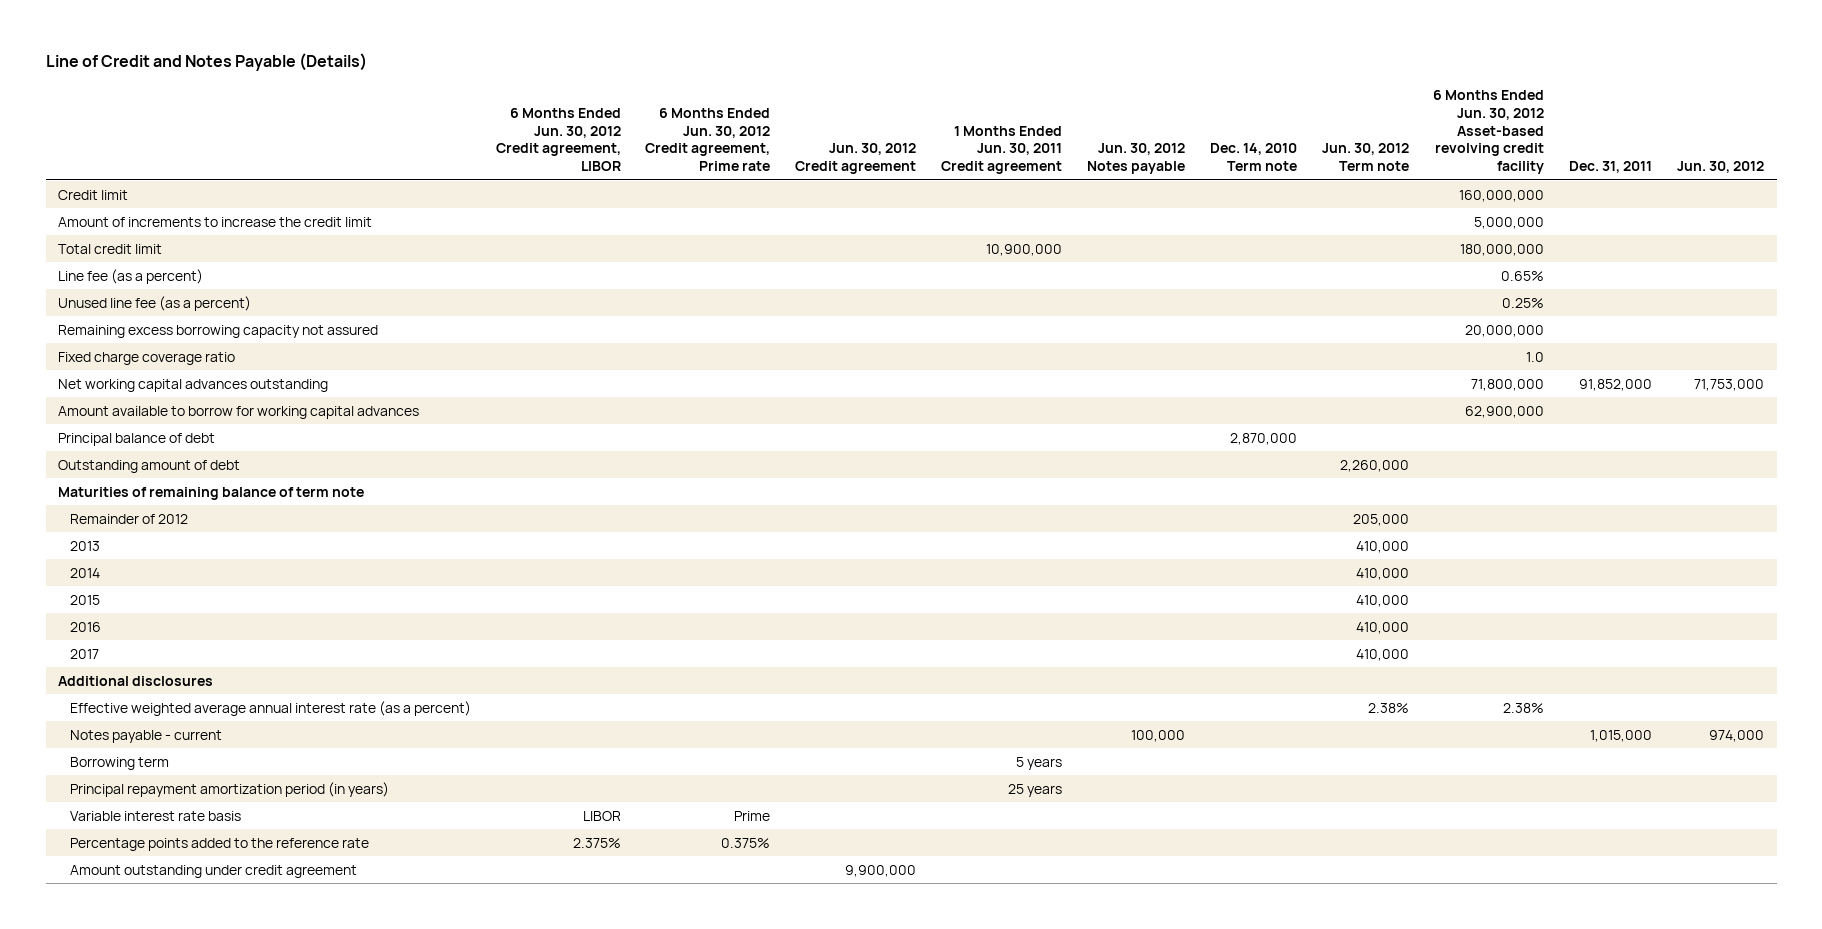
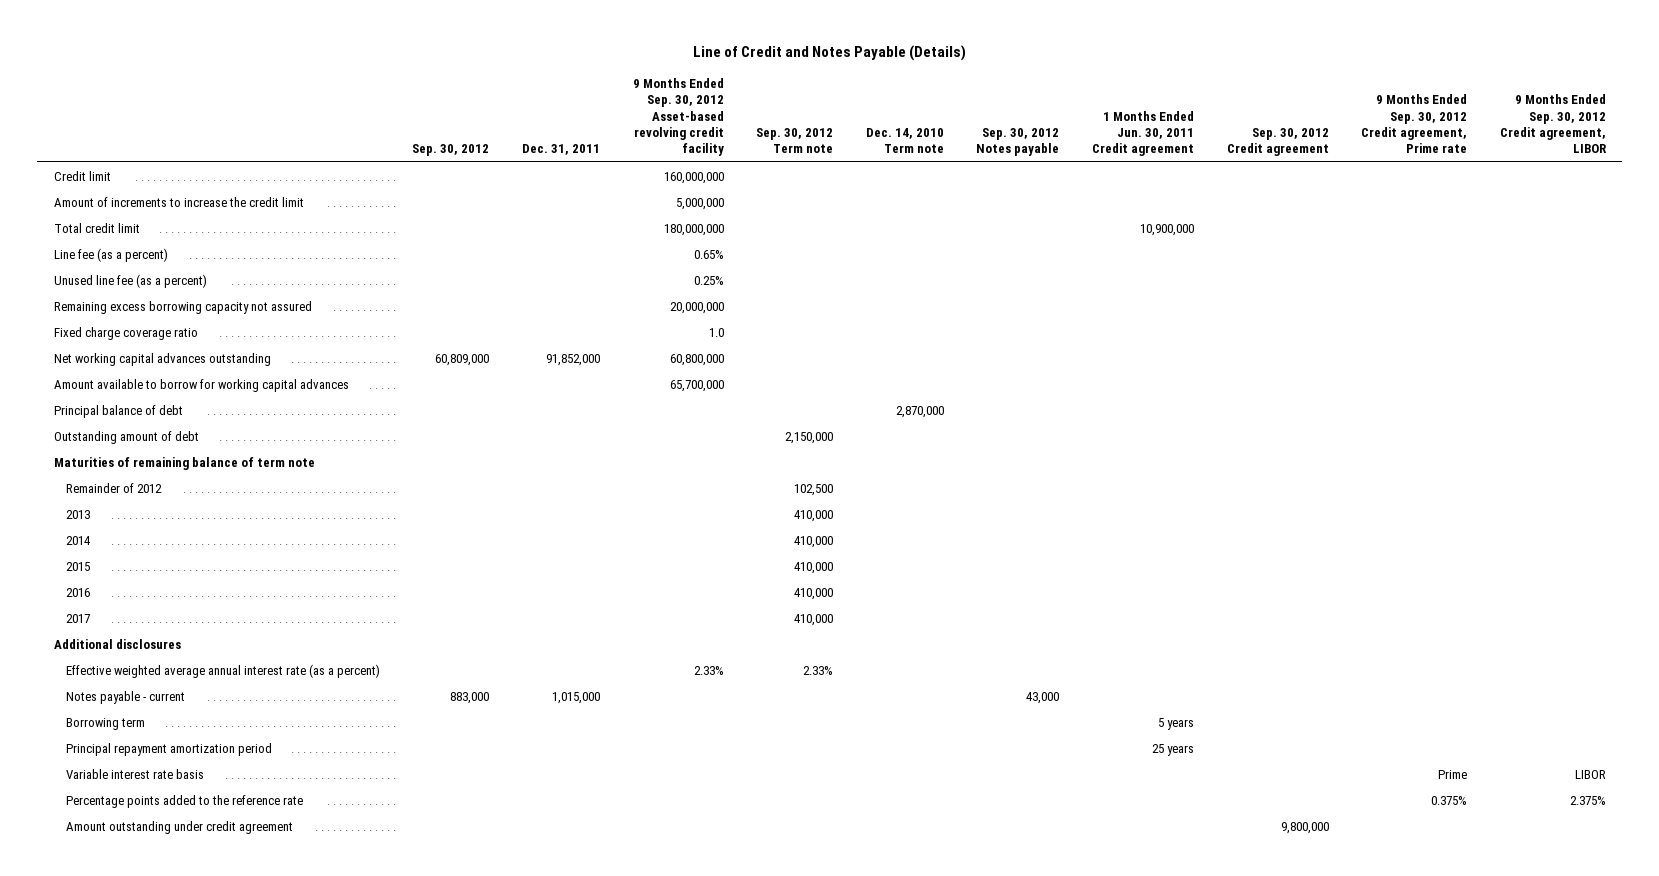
- | 6 Months Ended Jun. 30, 2012 Credit agreement, LIBOR | 6 Months Ended Jun. 30, 2012 Credit agreement, Prime rate | Jun. 30, 2012 Credit agreement | 1 Months Ended Jun. 30, 2011 Credit agreement | Jun. 30, 2012 Notes payable | Dec. 14, 2010 Term note | Jun. 30, 2012 Term note | 6 Months Ended Jun. 30, 2012 Asset-based revolving credit facility | Dec. 31, 2011 | Jun. 30, 2012
+ | Sep. 30, 2012 | Dec. 31, 2011 | 9 Months Ended Sep. 30, 2012 Asset-based revolving credit facility | Sep. 30, 2012 Term note | Dec. 14, 2010 Term note | Sep. 30, 2012 Notes payable | 1 Months Ended Jun. 30, 2011 Credit agreement | Sep. 30, 2012 Credit agreement | 9 Months Ended Sep. 30, 2012 Credit agreement, Prime rate | 9 Months Ended Sep. 30, 2012 Credit agreement, LIBOR
- Principal repayment amortization period (in years) | | | | 25 years | | | | | |
+ Principal repayment amortization period | | | | | | | 25 years | | |

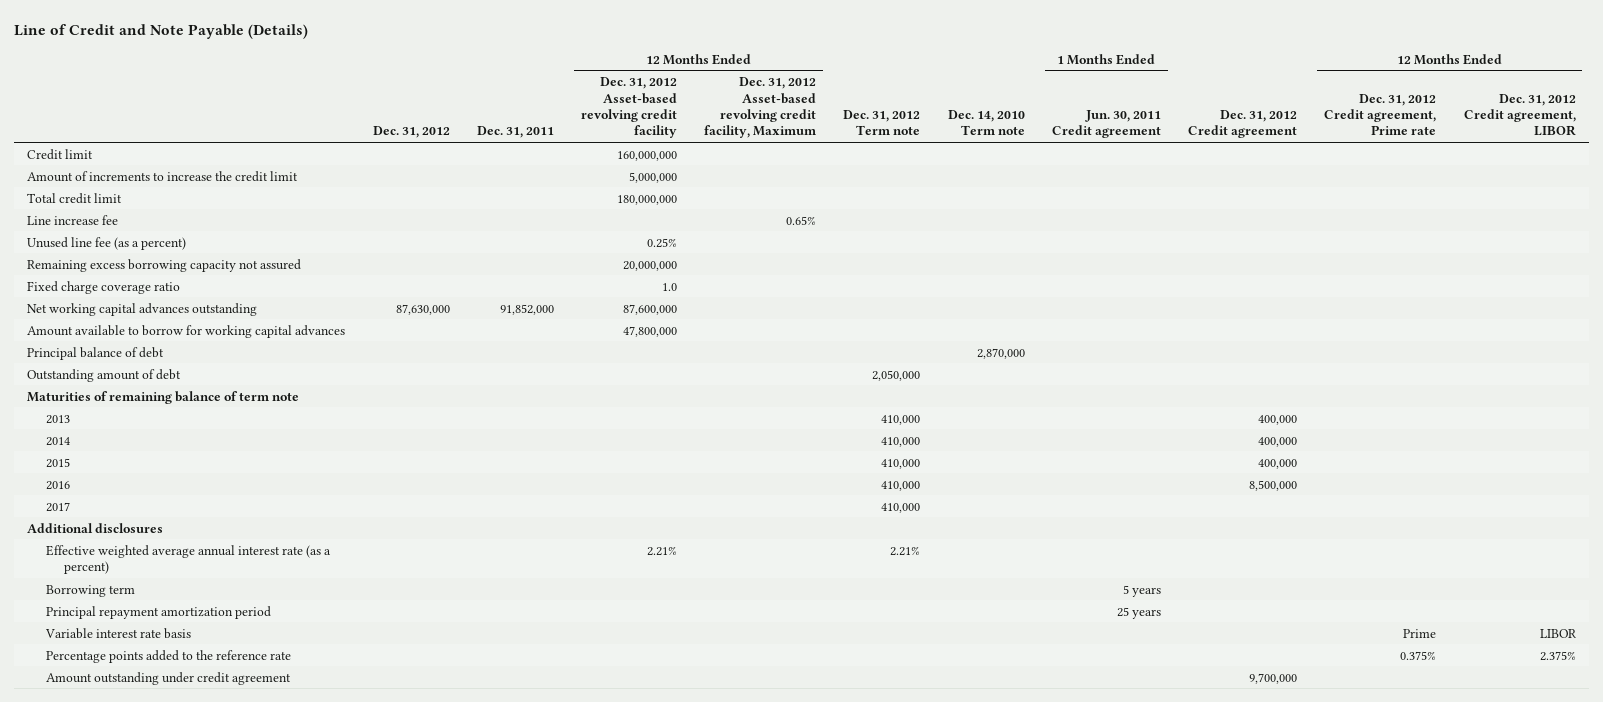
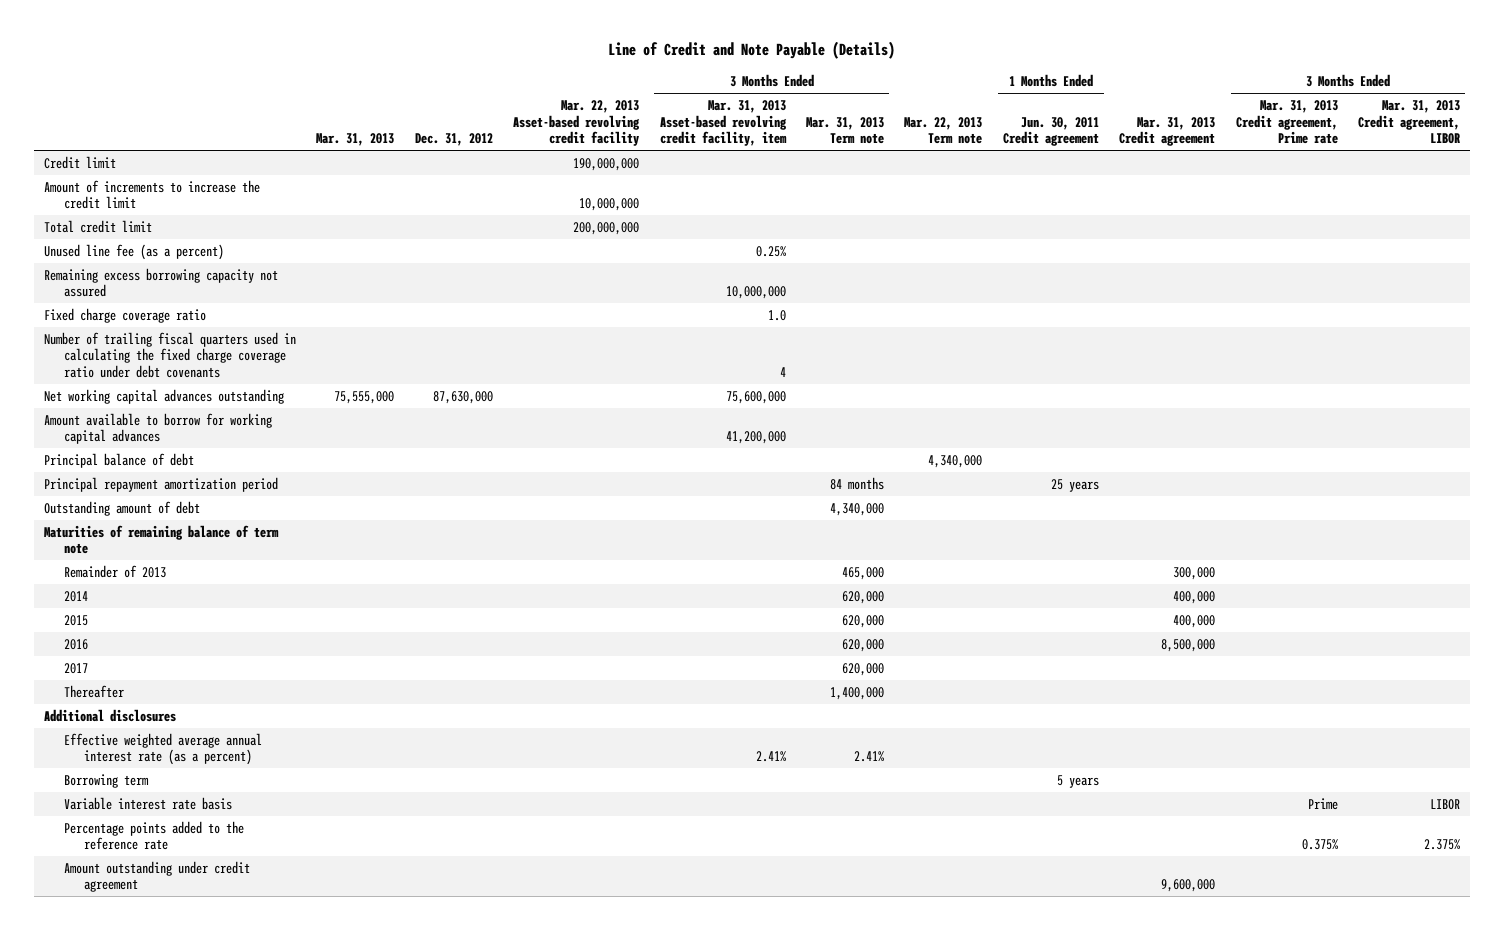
- | Dec. 31, 2012 | Dec. 31, 2011 | 12 Months Ended Dec. 31, 2012 Asset-based revolving credit facility | 12 Months Ended Dec. 31, 2012 Asset-based revolving credit facility, Maximum | Dec. 31, 2012 Term note | Dec. 14, 2010 Term note | 1 Months Ended Jun. 30, 2011 Credit agreement | Dec. 31, 2012 Credit agreement | 12 Months Ended Dec. 31, 2012 Credit agreement, Prime rate | 12 Months Ended Dec. 31, 2012 Credit agreement, LIBOR
+ | Mar. 31, 2013 | Dec. 31, 2012 | Mar. 22, 2013 Asset-based revolving credit facility | 3 Months Ended Mar. 31, 2013 Asset-based revolving credit facility, item | 3 Months Ended Mar. 31, 2013 Term note | Mar. 22, 2013 Term note | 1 Months Ended Jun. 30, 2011 Credit agreement | Mar. 31, 2013 Credit agreement | 3 Months Ended Mar. 31, 2013 Credit agreement, Prime rate | 3 Months Ended Mar. 31, 2013 Credit agreement, LIBOR
- Line increase fee | | | | 0.65% | | | | | |
+ Number of trailing fiscal quarters used in calculating the fixed charge coverage ratio under debt covenants | | | | 4 | | | | | |
moved up: Principal repayment amortization period | | | | | 84 months | | 25 years | | |
- 2013 | | | | | 410,000 | | | 400,000 | |
+ Remainder of 2013 | | | | | 465,000 | | | 300,000 | |
+ Thereafter | | | | | 1,400,000 | | | | |

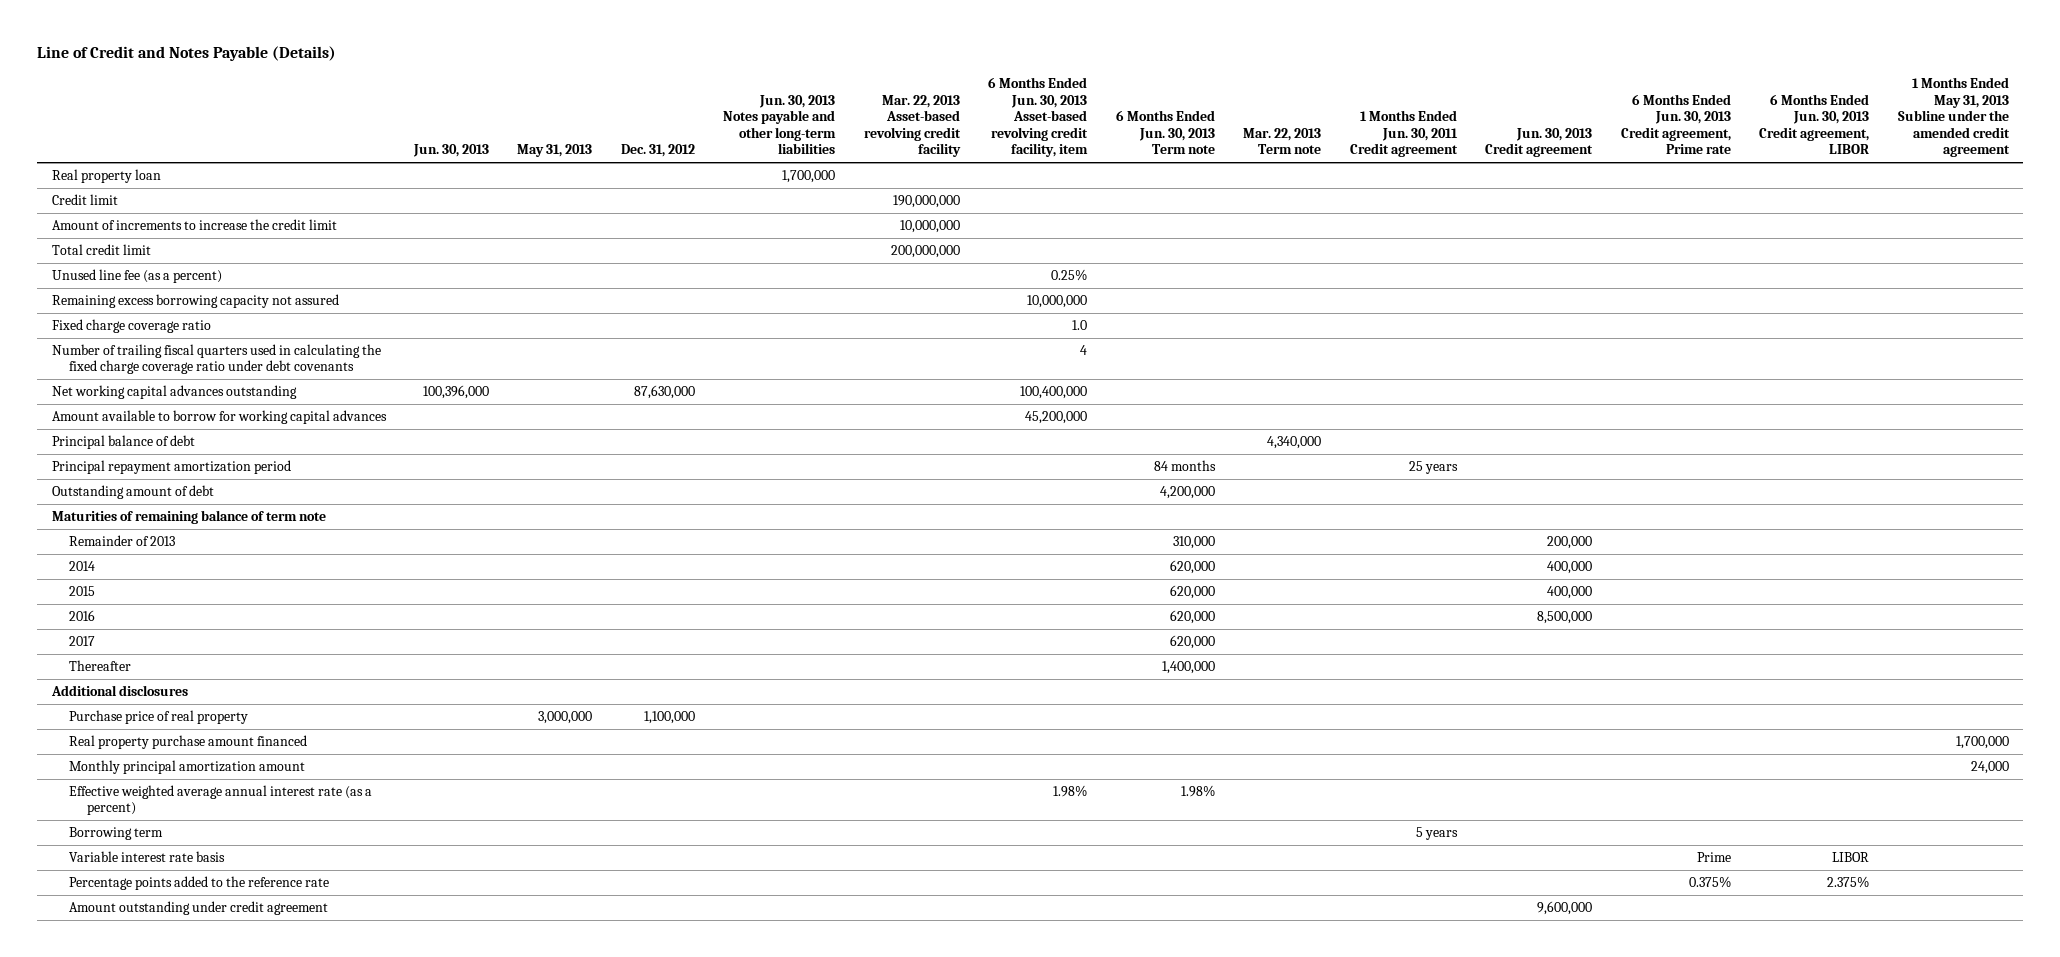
- Line of Credit and Note Payable (Details)
+ Line of Credit and Notes Payable (Details)
- | Mar. 31, 2013 | Dec. 31, 2012 | Mar. 22, 2013 Asset-based revolving credit facility | 3 Months Ended Mar. 31, 2013 Asset-based revolving credit facility, item | 3 Months Ended Mar. 31, 2013 Term note | Mar. 22, 2013 Term note | 1 Months Ended Jun. 30, 2011 Credit agreement | Mar. 31, 2013 Credit agreement | 3 Months Ended Mar. 31, 2013 Credit agreement, Prime rate | 3 Months Ended Mar. 31, 2013 Credit agreement, LIBOR
+ | Jun. 30, 2013 | May 31, 2013 | Dec. 31, 2012 | Jun. 30, 2013 Notes payable and other long-term liabilities | Mar. 22, 2013 Asset-based revolving credit facility | 6 Months Ended Jun. 30, 2013 Asset-based revolving credit facility, item | 6 Months Ended Jun. 30, 2013 Term note | Mar. 22, 2013 Term note | 1 Months Ended Jun. 30, 2011 Credit agreement | Jun. 30, 2013 Credit agreement | 6 Months Ended Jun. 30, 2013 Credit agreement, Prime rate | 6 Months Ended Jun. 30, 2013 Credit agreement, LIBOR | 1 Months Ended May 31, 2013 Subline under the amended credit agreement
+ Real property loan | | | | 1,700,000 | | | | | | | | |
+ Purchase price of real property | | 3,000,000 | 1,100,000 | | | | | | | | | |
+ Real property purchase amount financed | | | | | | | | | | | | | 1,700,000
+ Monthly principal amortization amount | | | | | | | | | | | | | 24,000

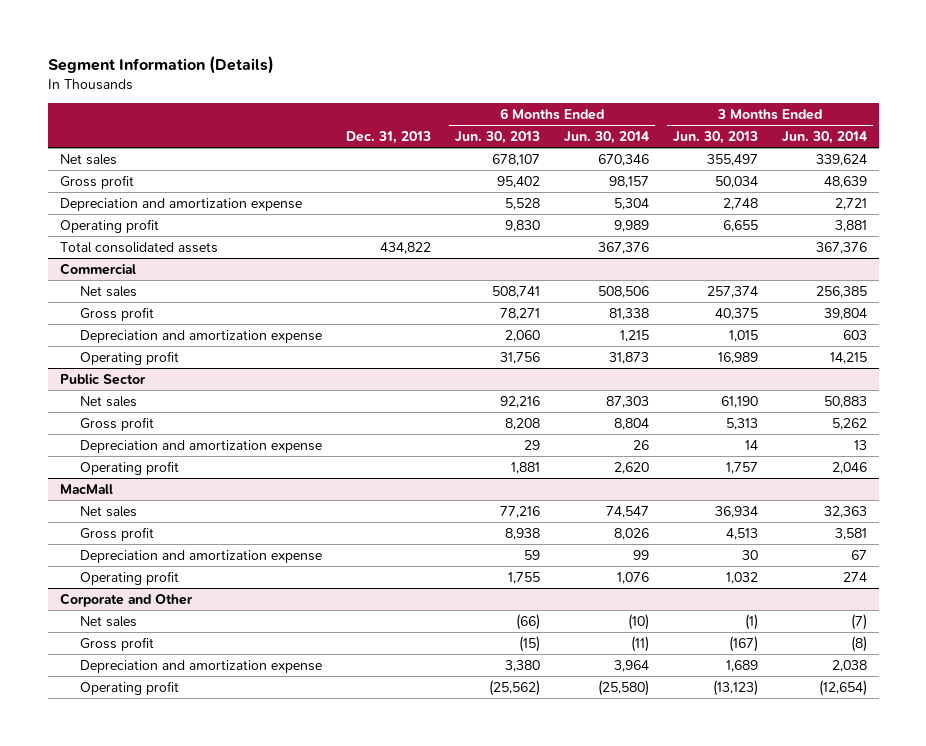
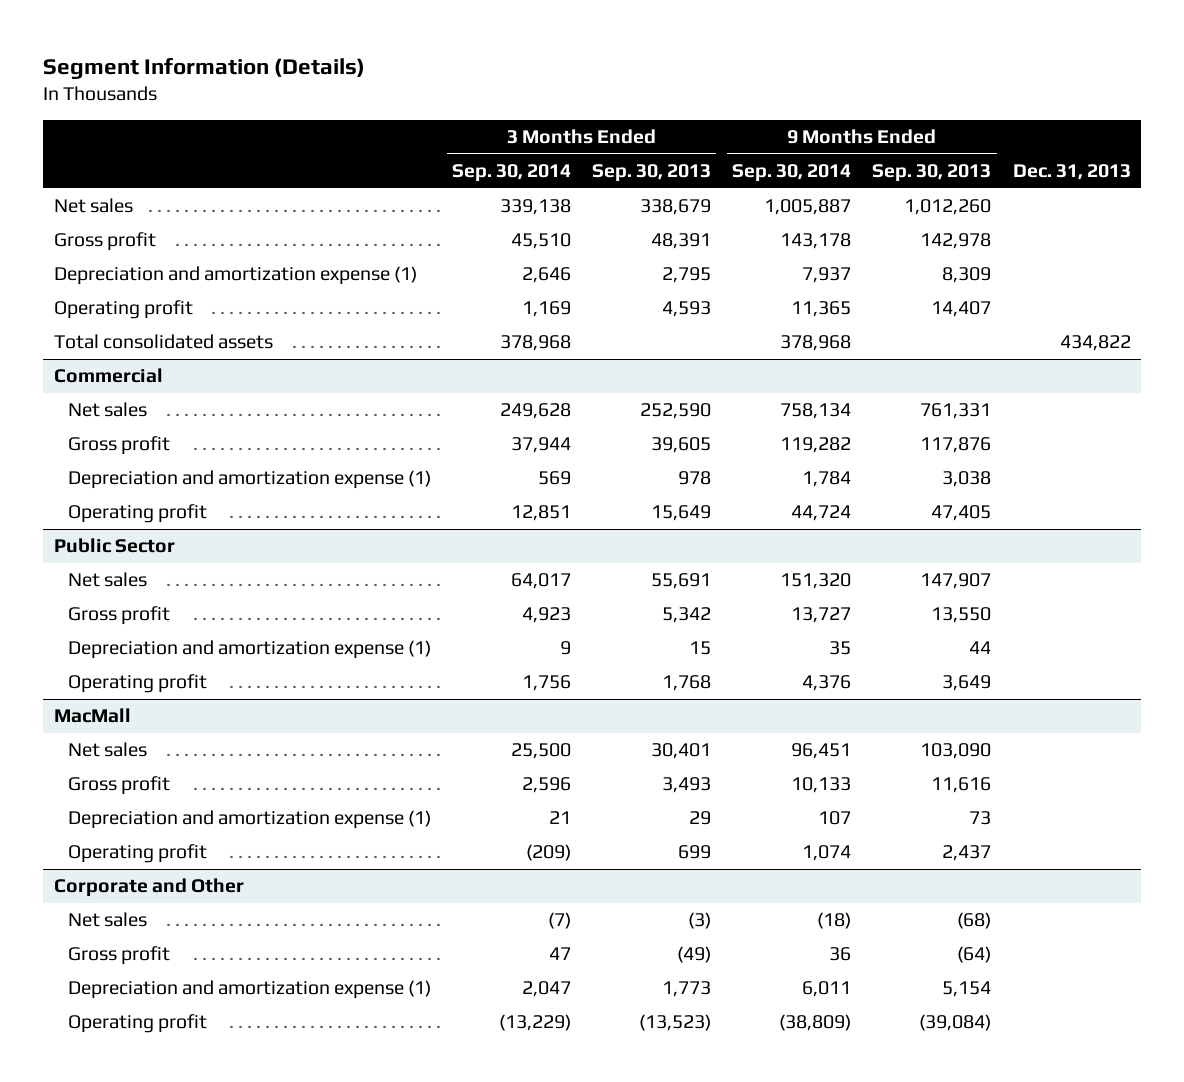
- | Dec. 31, 2013 | 6 Months Ended Jun. 30, 2013 | 6 Months Ended Jun. 30, 2014 | 3 Months Ended Jun. 30, 2013 | 3 Months Ended Jun. 30, 2014
+ | 3 Months Ended Sep. 30, 2014 | 3 Months Ended Sep. 30, 2013 | 9 Months Ended Sep. 30, 2014 | 9 Months Ended Sep. 30, 2013 | Dec. 31, 2013
- Depreciation and amortization expense | | 5,528 | 5,304 | 2,748 | 2,721
+ Depreciation and amortization expense (1) | 2,646 | 2,795 | 7,937 | 8,309 |
@ Commercial
- Depreciation and amortization expense | | 2,060 | 1,215 | 1,015 | 603
+ Depreciation and amortization expense (1) | 569 | 978 | 1,784 | 3,038 |
@ Public Sector
- Depreciation and amortization expense | | 29 | 26 | 14 | 13
+ Depreciation and amortization expense (1) | 9 | 15 | 35 | 44 |
@ MacMall
- Depreciation and amortization expense | | 59 | 99 | 30 | 67
+ Depreciation and amortization expense (1) | 21 | 29 | 107 | 73 |
@ Corporate and Other
- Depreciation and amortization expense | | 3,380 | 3,964 | 1,689 | 2,038
+ Depreciation and amortization expense (1) | 2,047 | 1,773 | 6,011 | 5,154 |

